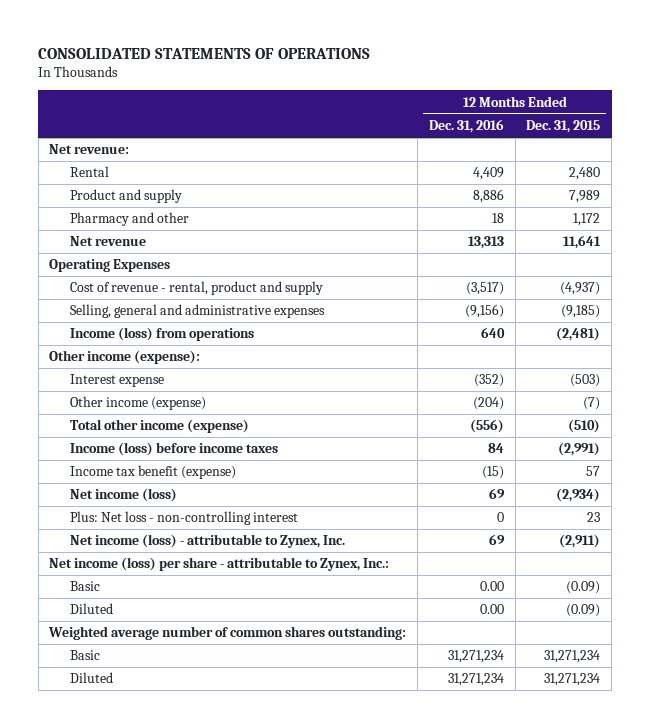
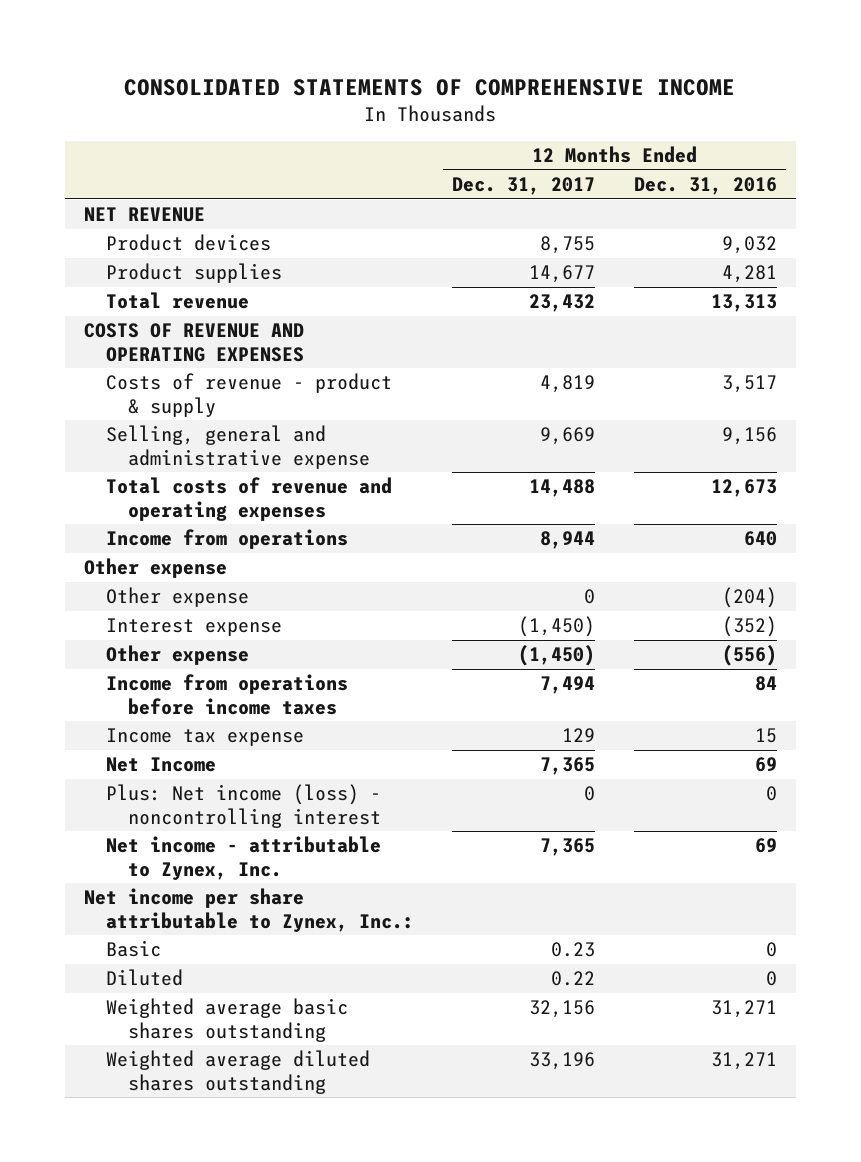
- CONSOLIDATED STATEMENTS OF OPERATIONS
+ CONSOLIDATED STATEMENTS OF COMPREHENSIVE INCOME
- | 12 Months Ended Dec. 31, 2016 | 12 Months Ended Dec. 31, 2015
+ | 12 Months Ended Dec. 31, 2017 | 12 Months Ended Dec. 31, 2016
- Net revenue:
- Rental | 4,409 | 2,480
- Product and supply | 8,886 | 7,989
- Pharmacy and other | 18 | 1,172
- Net revenue | 13,313 | 11,641
- Operating Expenses
- Cost of revenue - rental, product and supply | (3,517) | (4,937)
- Selling, general and administrative expenses | (9,156) | (9,185)
- Income (loss) from operations | 640 | (2,481)
- Other income (expense):
+ NET REVENUE
+ Product devices | 8,755 | 9,032
+ Product supplies | 14,677 | 4,281
+ Total revenue | 23,432 | 13,313
+ COSTS OF REVENUE AND OPERATING EXPENSES
+ Costs of revenue - product & supply | 4,819 | 3,517
+ Selling, general and administrative expense | 9,669 | 9,156
+ Total costs of revenue and operating expenses | 14,488 | 12,673
+ Income from operations | 8,944 | 640
+ Other expense
+ Other expense | 0 | (204)
- Other income (expense) | (204) | (7)
- Total other income (expense) | (556) | (510)
- Income (loss) before income taxes | 84 | (2,991)
- Income tax benefit (expense) | (15) | 57
- Net income (loss) | 69 | (2,934)
- Plus: Net loss - non-controlling interest | 0 | 23
- Net income (loss) - attributable to Zynex, Inc. | 69 | (2,911)
- Net income (loss) per share - attributable to Zynex, Inc.:
- Basic | 0.00 | (0.09)
- Diluted | 0.00 | (0.09)
- Weighted average number of common shares outstanding:
- Basic | 31,271,234 | 31,271,234
- Diluted | 31,271,234 | 31,271,234
+ Other expense | (1,450) | (556)
+ Income from operations before income taxes | 7,494 | 84
+ Income tax expense | 129 | 15
+ Net Income | 7,365 | 69
+ Plus: Net income (loss) - noncontrolling interest | 0 | 0
+ Net income - attributable to Zynex, Inc. | 7,365 | 69
+ Net income per share attributable to Zynex, Inc.:
+ Basic | 0.23 | 0
+ Diluted | 0.22 | 0
+ Weighted average basic shares outstanding | 32,156 | 31,271
+ Weighted average diluted shares outstanding | 33,196 | 31,271

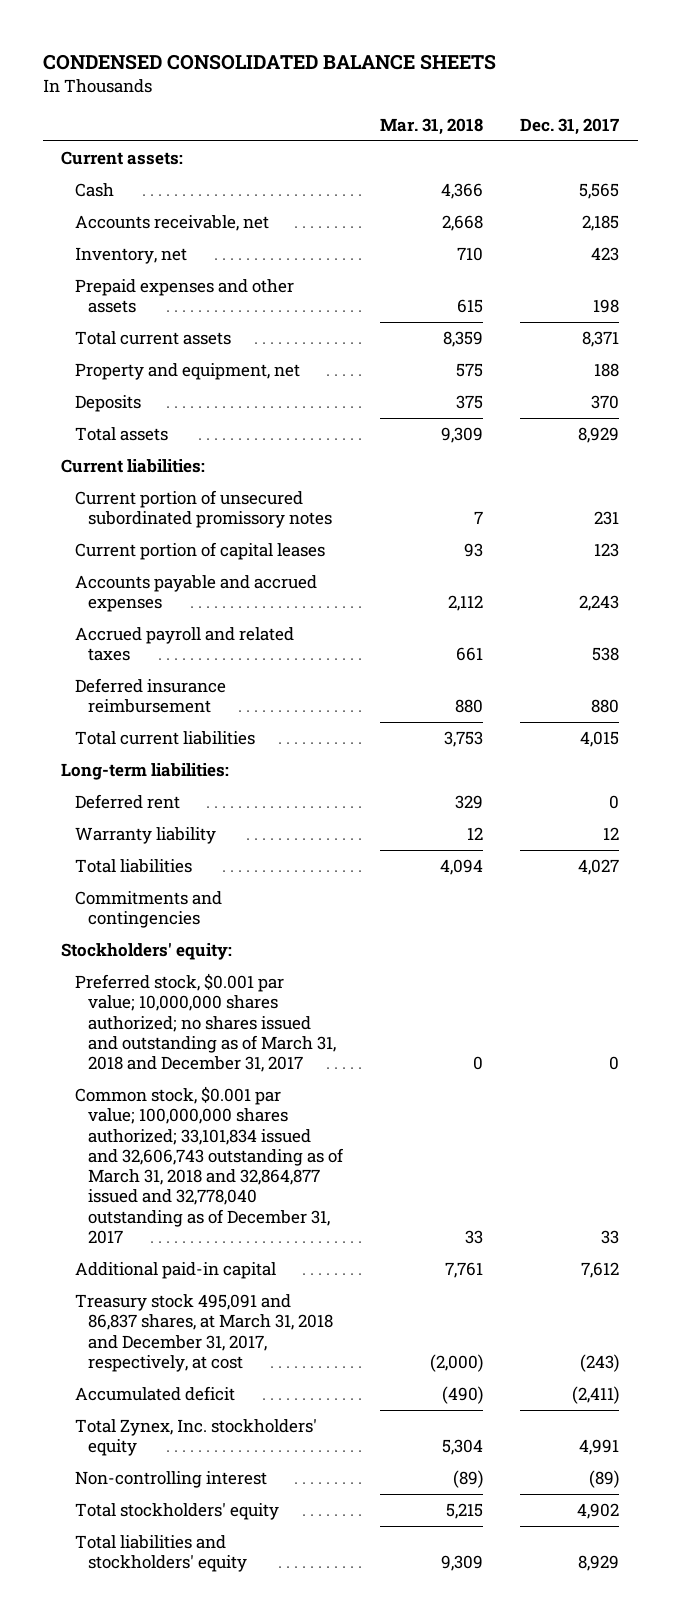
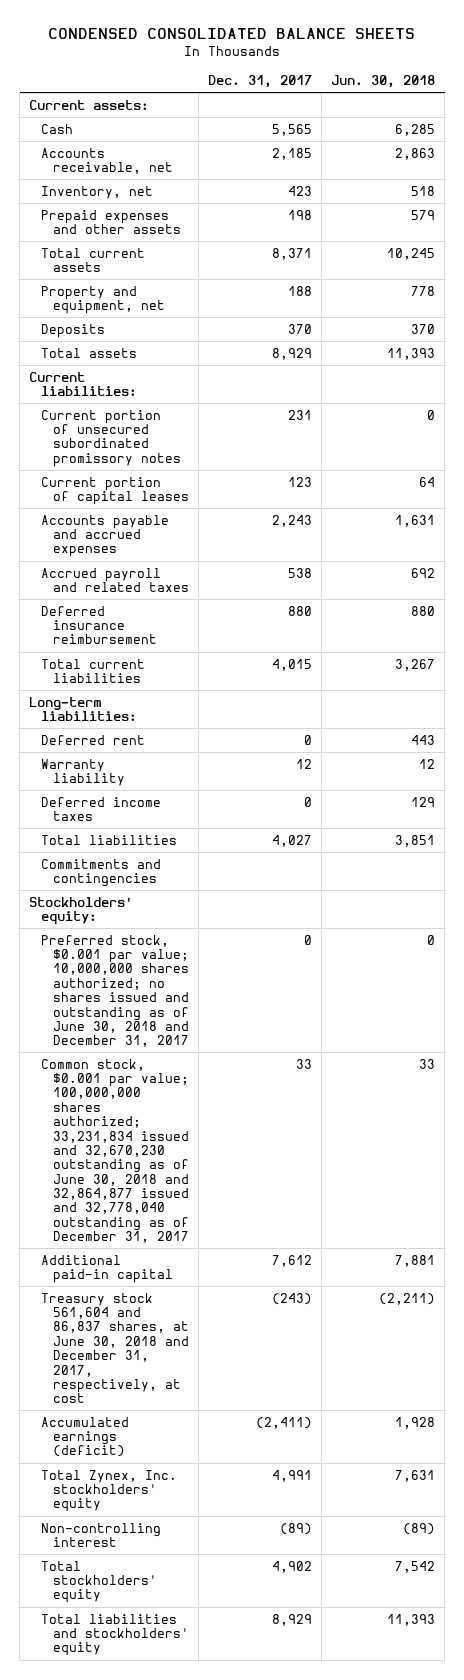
- | Mar. 31, 2018 | Dec. 31, 2017
+ | Dec. 31, 2017 | Jun. 30, 2018
+ Deferred income taxes | 0 | 129
- Preferred stock, $0.001 par value; 10,000,000 shares authorized; no shares issued and outstanding as of March 31, 2018 and December 31, 2017 | 0 | 0
- Common stock, $0.001 par value; 100,000,000 shares authorized; 33,101,834 issued and 32,606,743 outstanding as of March 31, 2018 and 32,864,877 issued and 32,778,040 outstanding as of December 31, 2017 | 33 | 33
+ Preferred stock, $0.001 par value; 10,000,000 shares authorized; no shares issued and outstanding as of June 30, 2018 and December 31, 2017 | 0 | 0
+ Common stock, $0.001 par value; 100,000,000 shares authorized; 33,231,834 issued and 32,670,230 outstanding as of June 30, 2018 and 32,864,877 issued and 32,778,040 outstanding as of December 31, 2017 | 33 | 33
- Treasury stock 495,091 and 86,837 shares, at March 31, 2018 and December 31, 2017, respectively, at cost | (2,000) | (243)
- Accumulated deficit | (490) | (2,411)
+ Treasury stock 561,604 and 86,837 shares, at June 30, 2018 and December 31, 2017, respectively, at cost | (243) | (2,211)
+ Accumulated earnings (deficit) | (2,411) | 1,928

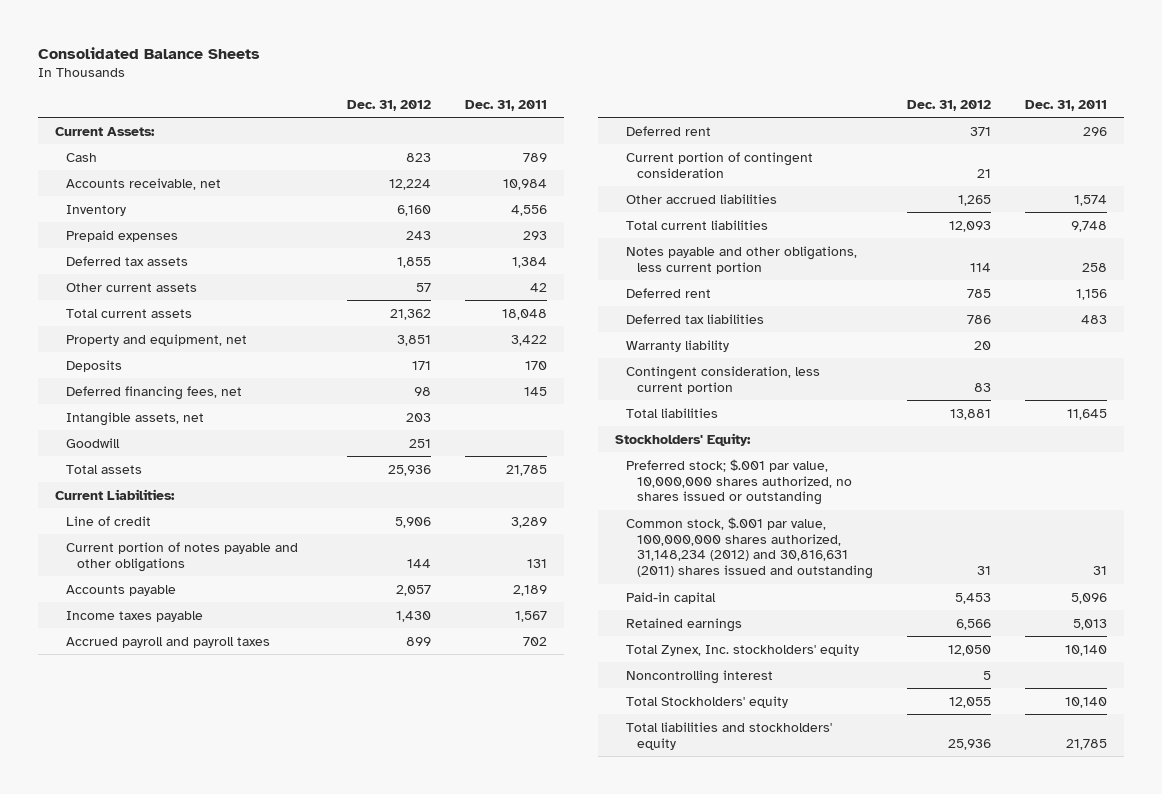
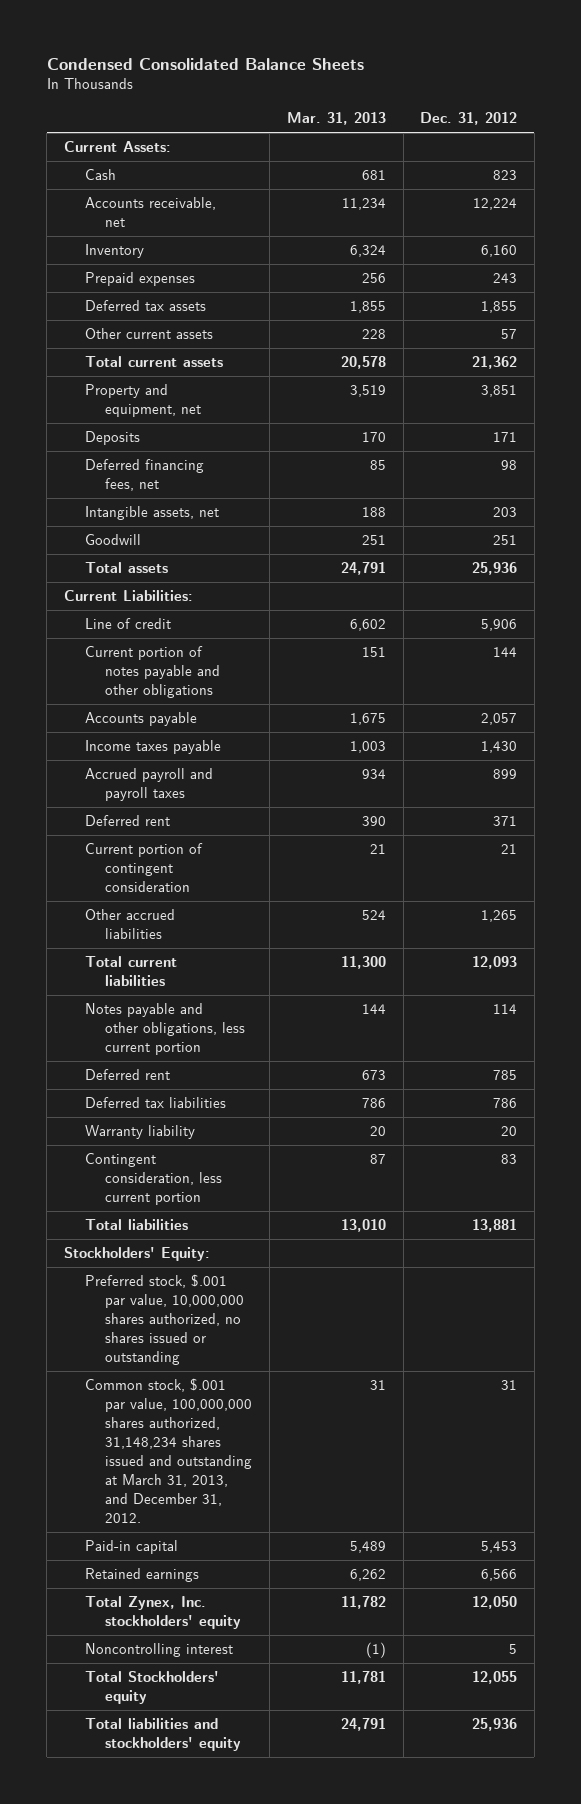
- Consolidated Balance Sheets
+ Condensed Consolidated Balance Sheets
- | Dec. 31, 2012 | Dec. 31, 2011
+ | Mar. 31, 2013 | Dec. 31, 2012
- Preferred stock; $.001 par value, 10,000,000 shares authorized, no shares issued or outstanding
- Common stock, $.001 par value, 100,000,000 shares authorized, 31,148,234 (2012) and 30,816,631 (2011) shares issued and outstanding | 31 | 31
+ Preferred stock, $.001 par value, 10,000,000 shares authorized, no shares issued or outstanding
+ Common stock, $.001 par value, 100,000,000 shares authorized, 31,148,234 shares issued and outstanding at March 31, 2013, and December 31, 2012. | 31 | 31

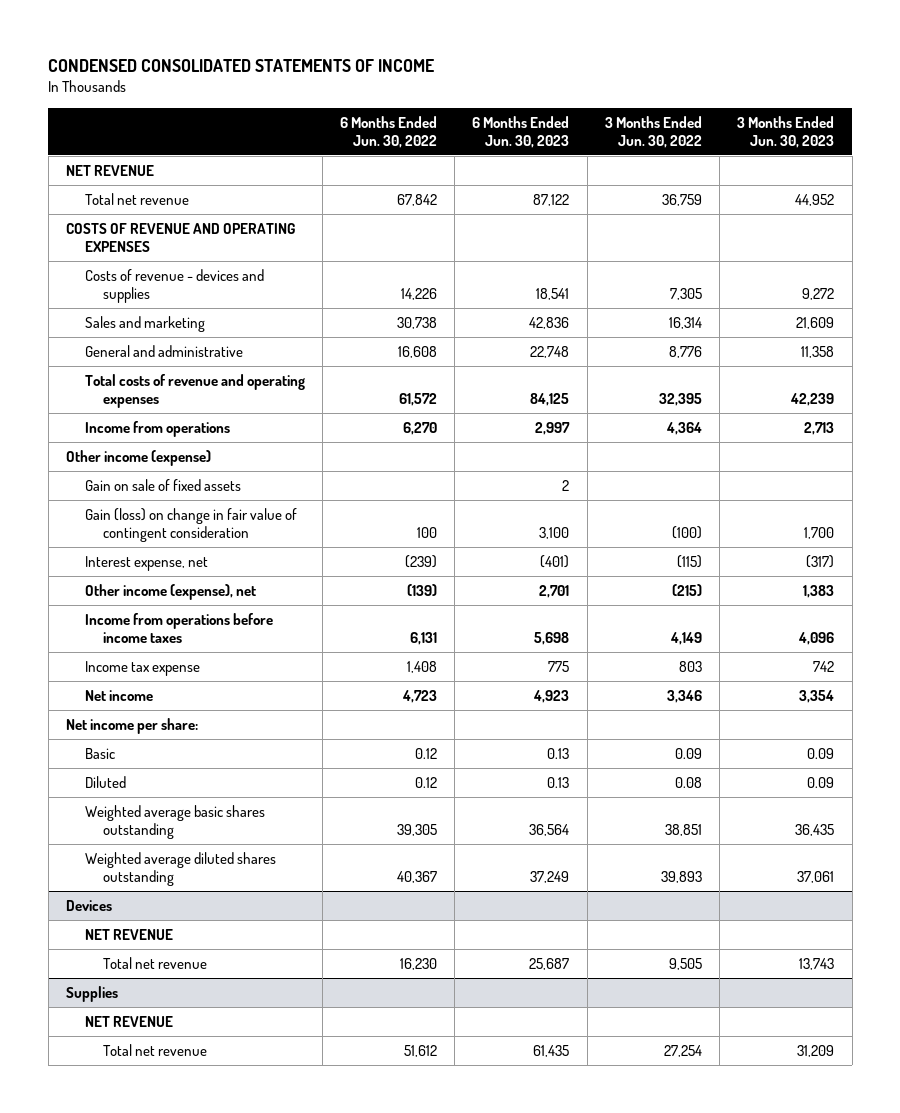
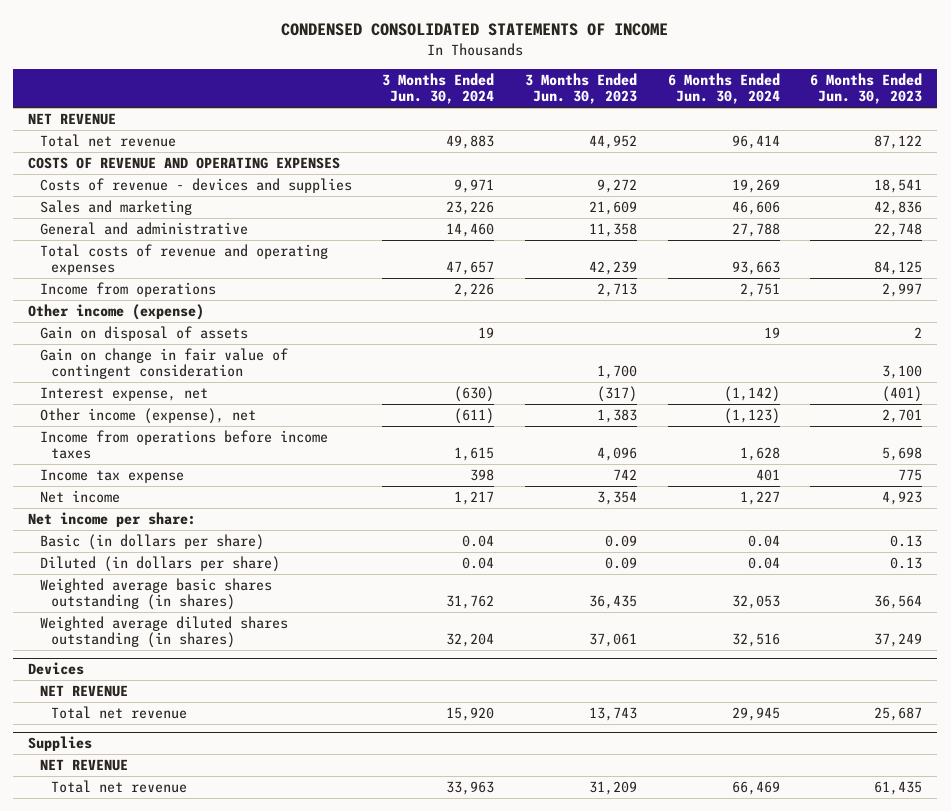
- | 6 Months Ended Jun. 30, 2022 | 6 Months Ended Jun. 30, 2023 | 3 Months Ended Jun. 30, 2022 | 3 Months Ended Jun. 30, 2023
+ | 3 Months Ended Jun. 30, 2024 | 3 Months Ended Jun. 30, 2023 | 6 Months Ended Jun. 30, 2024 | 6 Months Ended Jun. 30, 2023
- Gain on sale of fixed assets | | 2 | |
- Gain (loss) on change in fair value of contingent consideration | 100 | 3,100 | (100) | 1,700
+ Gain on disposal of assets | 19 | | 19 | 2
+ Gain on change in fair value of contingent consideration | | 1,700 | | 3,100
- Basic | 0.12 | 0.13 | 0.09 | 0.09
- Diluted | 0.12 | 0.13 | 0.08 | 0.09
- Weighted average basic shares outstanding | 39,305 | 36,564 | 38,851 | 36,435
- Weighted average diluted shares outstanding | 40,367 | 37,249 | 39,893 | 37,061
+ Basic (in dollars per share) | 0.04 | 0.09 | 0.04 | 0.13
+ Diluted (in dollars per share) | 0.04 | 0.09 | 0.04 | 0.13
+ Weighted average basic shares outstanding (in shares) | 31,762 | 36,435 | 32,053 | 36,564
+ Weighted average diluted shares outstanding (in shares) | 32,204 | 37,061 | 32,516 | 37,249

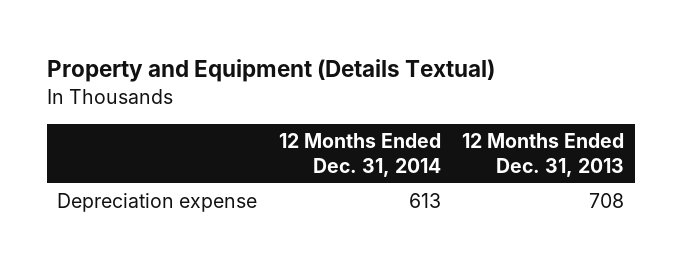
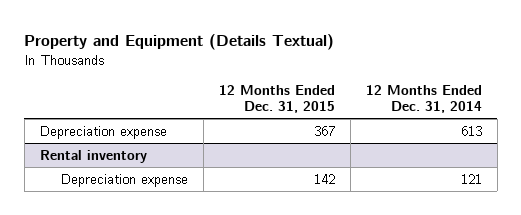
- | 12 Months Ended Dec. 31, 2014 | 12 Months Ended Dec. 31, 2013
+ | 12 Months Ended Dec. 31, 2015 | 12 Months Ended Dec. 31, 2014
+ Rental inventory
+ Depreciation expense | 142 | 121

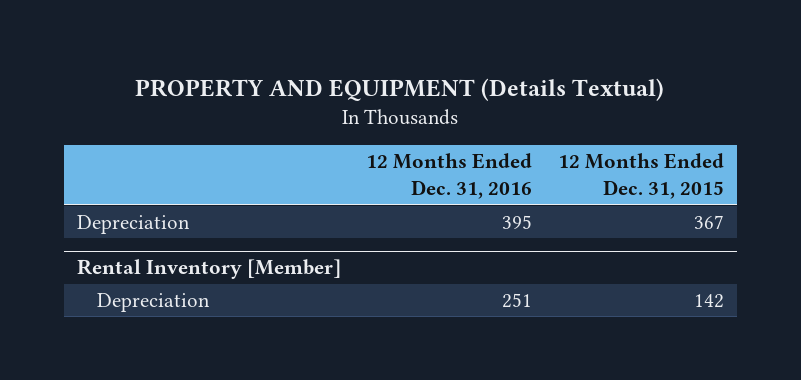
- Property and Equipment (Details Textual)
+ PROPERTY AND EQUIPMENT (Details Textual)
- | 12 Months Ended Dec. 31, 2015 | 12 Months Ended Dec. 31, 2014
+ | 12 Months Ended Dec. 31, 2016 | 12 Months Ended Dec. 31, 2015
- Depreciation expense | 367 | 613
- Rental inventory
- Depreciation expense | 142 | 121
+ Depreciation | 395 | 367
+ Rental Inventory [Member]
+ Depreciation | 251 | 142

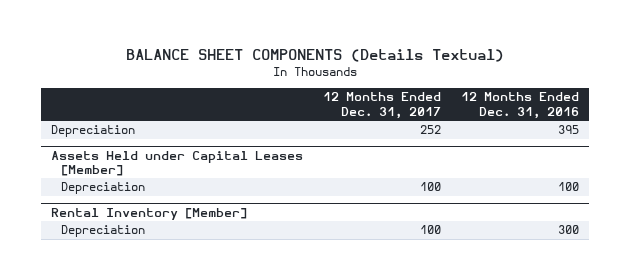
- PROPERTY AND EQUIPMENT (Details Textual)
+ BALANCE SHEET COMPONENTS (Details Textual)
- | 12 Months Ended Dec. 31, 2016 | 12 Months Ended Dec. 31, 2015
+ | 12 Months Ended Dec. 31, 2017 | 12 Months Ended Dec. 31, 2016
+ Assets Held under Capital Leases [Member]
+ Depreciation | 100 | 100
@ Rental Inventory [Member]
- Depreciation | 251 | 142
+ Depreciation | 100 | 300

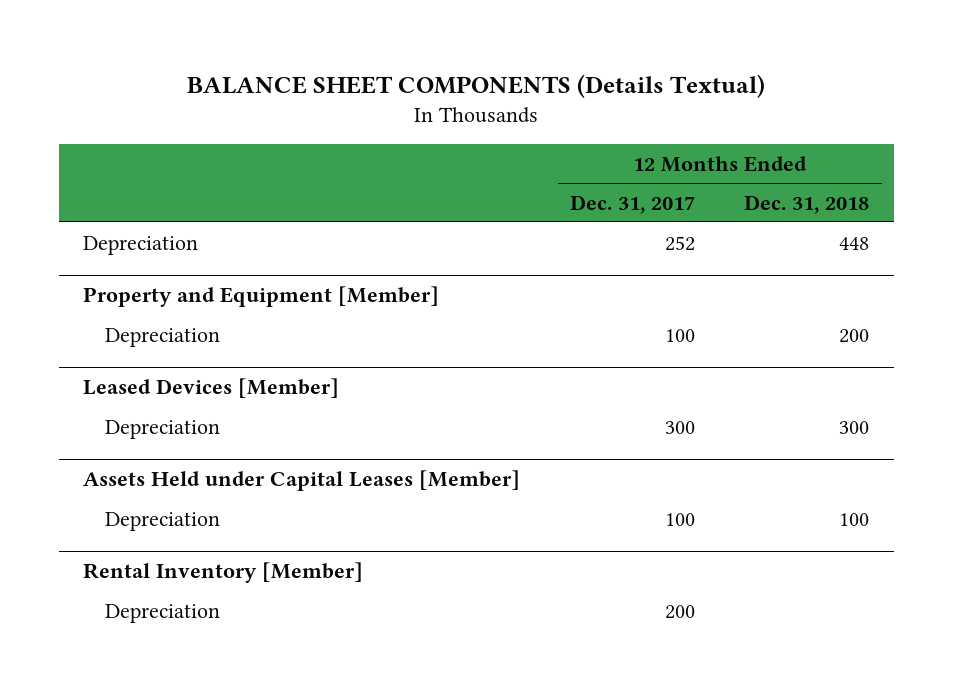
- | 12 Months Ended Dec. 31, 2017 | 12 Months Ended Dec. 31, 2016
+ | 12 Months Ended Dec. 31, 2017 | 12 Months Ended Dec. 31, 2018
+ Property and Equipment [Member]
+ Depreciation | 100 | 200
+ Leased Devices [Member]
+ Depreciation | 300 | 300
@ Rental Inventory [Member]
- Depreciation | 100 | 300
+ Depreciation | 200 |

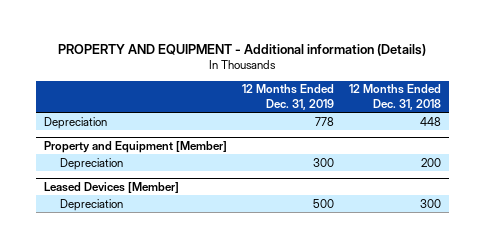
- BALANCE SHEET COMPONENTS (Details Textual)
+ PROPERTY AND EQUIPMENT - Additional information (Details)
- | 12 Months Ended Dec. 31, 2017 | 12 Months Ended Dec. 31, 2018
+ | 12 Months Ended Dec. 31, 2019 | 12 Months Ended Dec. 31, 2018
- Assets Held under Capital Leases [Member]
- Depreciation | 100 | 100
- Rental Inventory [Member]
- Depreciation | 200 |

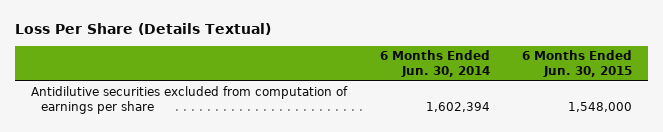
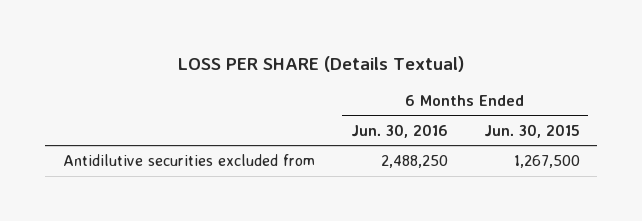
- Loss Per Share (Details Textual)
+ LOSS PER SHARE (Details Textual)
- | 6 Months Ended Jun. 30, 2014 | 6 Months Ended Jun. 30, 2015
+ | 6 Months Ended Jun. 30, 2016 | 6 Months Ended Jun. 30, 2015
- Antidilutive securities excluded from computation of earnings per share | 1,602,394 | 1,548,000
+ Antidilutive securities excluded from | 2,488,250 | 1,267,500

